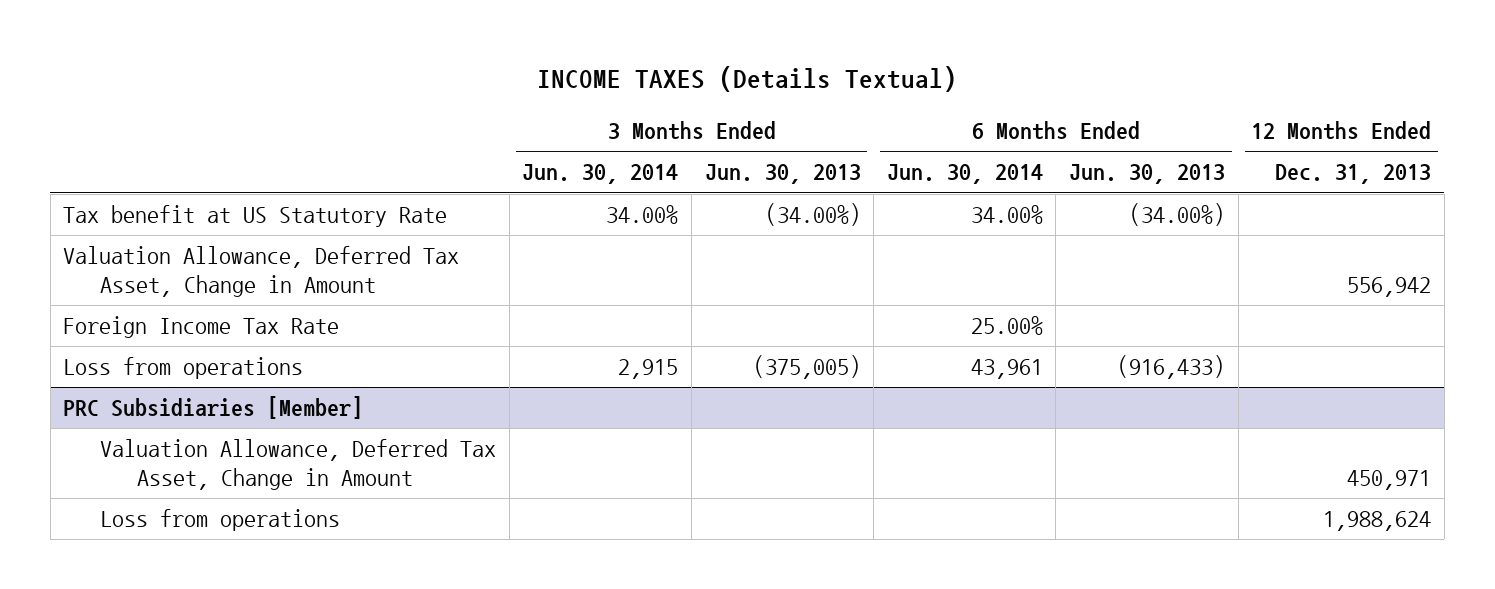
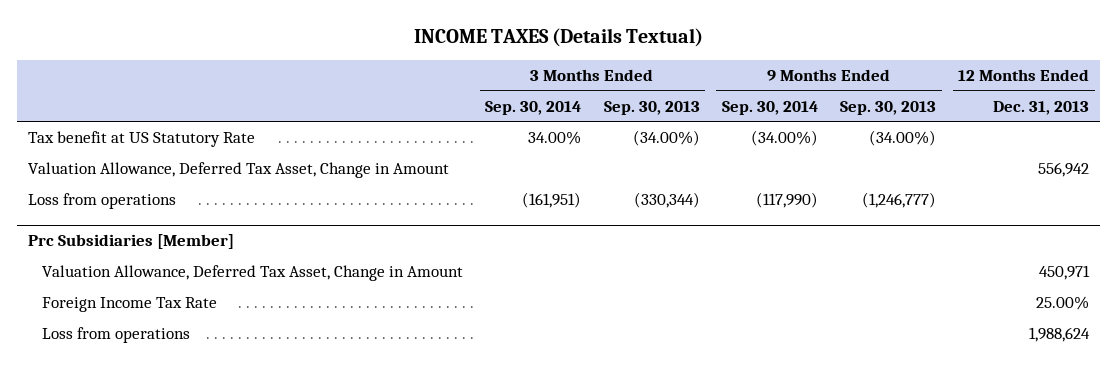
- | 3 Months Ended Jun. 30, 2014 | 3 Months Ended Jun. 30, 2013 | 6 Months Ended Jun. 30, 2014 | 6 Months Ended Jun. 30, 2013 | 12 Months Ended Dec. 31, 2013
+ | 3 Months Ended Sep. 30, 2014 | 3 Months Ended Sep. 30, 2013 | 9 Months Ended Sep. 30, 2014 | 9 Months Ended Sep. 30, 2013 | 12 Months Ended Dec. 31, 2013
- Foreign Income Tax Rate | | | 25.00% | |
- PRC Subsidiaries [Member]
+ Prc Subsidiaries [Member]
+ Foreign Income Tax Rate | | | | | 25.00%

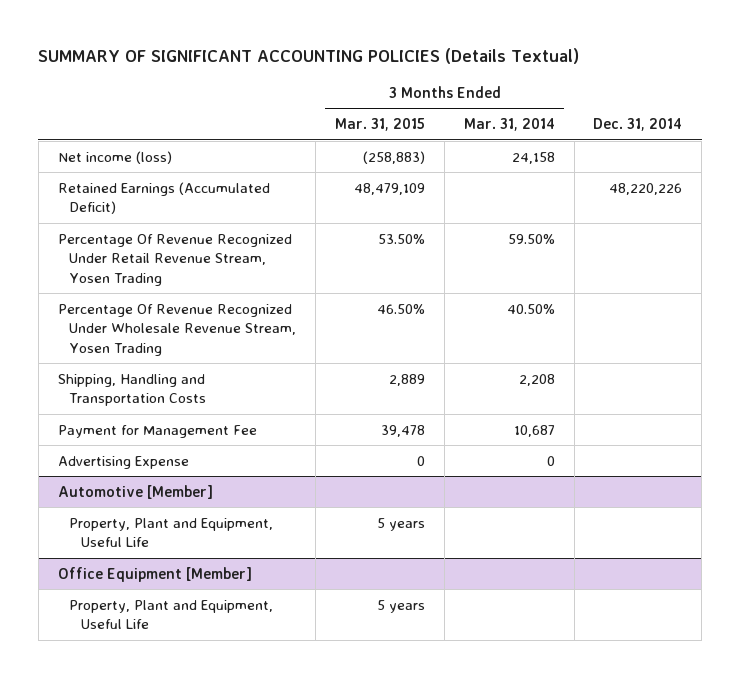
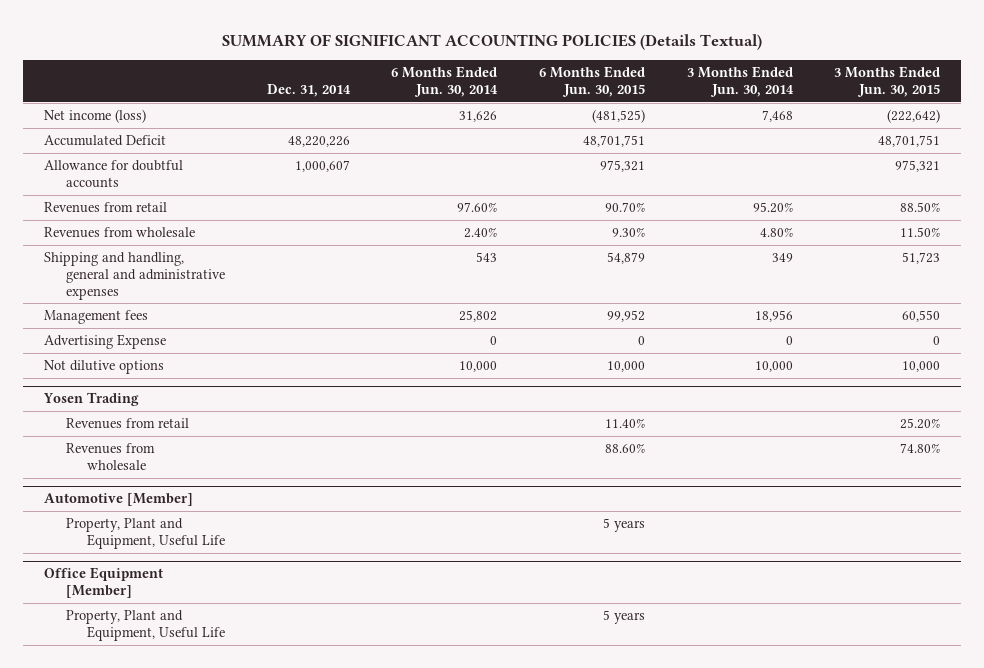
- | 3 Months Ended Mar. 31, 2015 | 3 Months Ended Mar. 31, 2014 | Dec. 31, 2014
+ | Dec. 31, 2014 | 6 Months Ended Jun. 30, 2014 | 6 Months Ended Jun. 30, 2015 | 3 Months Ended Jun. 30, 2014 | 3 Months Ended Jun. 30, 2015
- Retained Earnings (Accumulated Deficit) | 48,479,109 | | 48,220,226
- Percentage Of Revenue Recognized Under Retail Revenue Stream, Yosen Trading | 53.50% | 59.50% |
- Percentage Of Revenue Recognized Under Wholesale Revenue Stream, Yosen Trading | 46.50% | 40.50% |
- Shipping, Handling and Transportation Costs | 2,889 | 2,208 |
- Payment for Management Fee | 39,478 | 10,687 |
+ Accumulated Deficit | 48,220,226 | | 48,701,751 | | 48,701,751
+ Allowance for doubtful accounts | 1,000,607 | | 975,321 | | 975,321
+ Revenues from retail | | 97.60% | 90.70% | 95.20% | 88.50%
+ Revenues from wholesale | | 2.40% | 9.30% | 4.80% | 11.50%
+ Shipping and handling, general and administrative expenses | | 543 | 54,879 | 349 | 51,723
+ Management fees | | 25,802 | 99,952 | 18,956 | 60,550
+ Not dilutive options | | 10,000 | 10,000 | 10,000 | 10,000
+ Yosen Trading
+ Revenues from retail | | | 11.40% | | 25.20%
+ Revenues from wholesale | | | 88.60% | | 74.80%

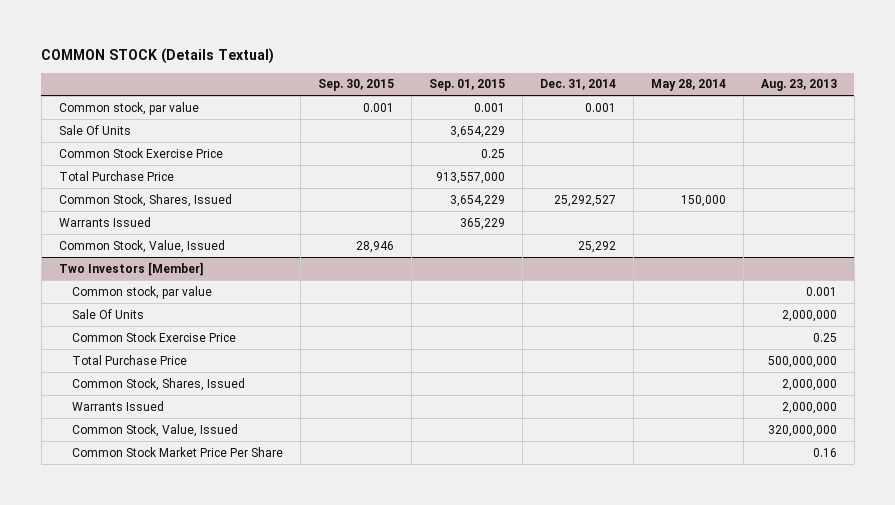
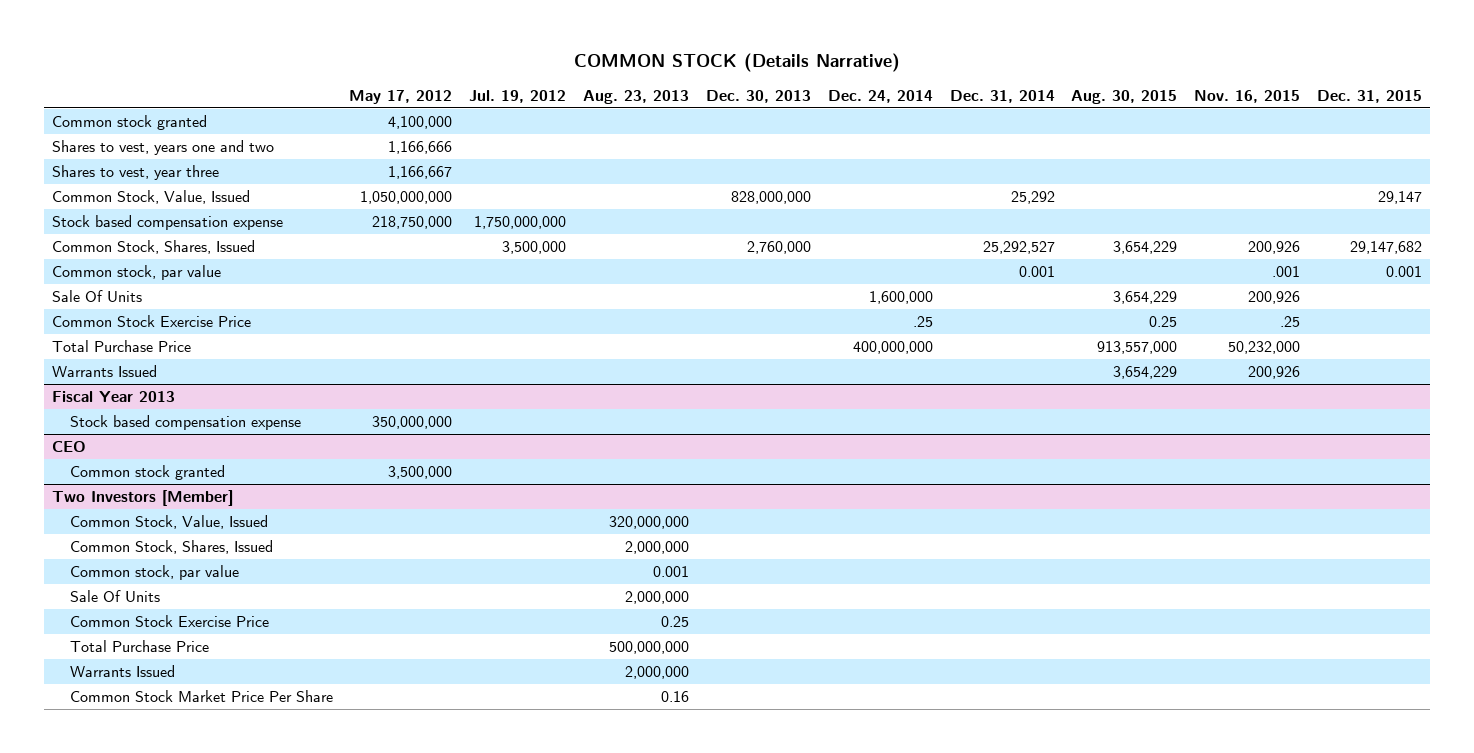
- COMMON STOCK (Details Textual)
+ COMMON STOCK (Details Narrative)
- | Sep. 30, 2015 | Sep. 01, 2015 | Dec. 31, 2014 | May 28, 2014 | Aug. 23, 2013
+ | May 17, 2012 | Jul. 19, 2012 | Aug. 23, 2013 | Dec. 30, 2013 | Dec. 24, 2014 | Dec. 31, 2014 | Aug. 30, 2015 | Nov. 16, 2015 | Dec. 31, 2015
+ Common stock granted | 4,100,000 | | | | | | | |
+ Shares to vest, years one and two | 1,166,666 | | | | | | | |
+ Shares to vest, year three | 1,166,667 | | | | | | | |
moved up: Common Stock, Value, Issued | 1,050,000,000 | | | 828,000,000 | | 25,292 | | | 29,147
+ Stock based compensation expense | 218,750,000 | 1,750,000,000 | | | | | | |
moved up: Common Stock, Shares, Issued | | 3,500,000 | | 2,760,000 | | 25,292,527 | 3,654,229 | 200,926 | 29,147,682
+ Fiscal Year 2013
+ Stock based compensation expense | 350,000,000 | | | | | | | |
+ CEO
+ Common stock granted | 3,500,000 | | | | | | | |
@ Two Investors [Member]
moved up: Common Stock, Value, Issued | | | 320,000,000 | | | | | |
moved up: Common Stock, Shares, Issued | | | 2,000,000 | | | | | |

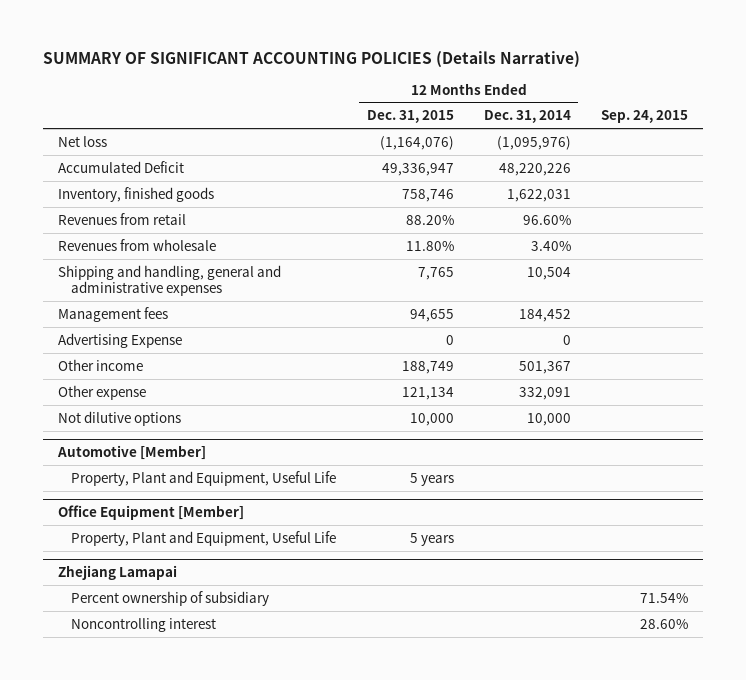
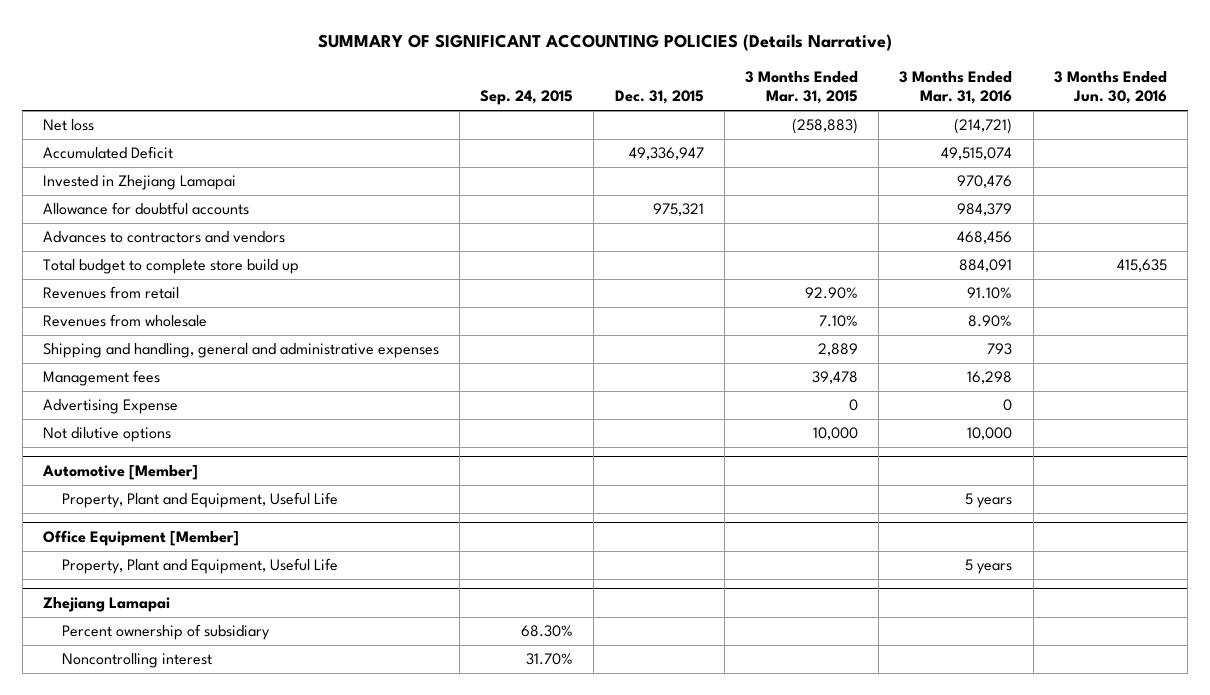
- | 12 Months Ended Dec. 31, 2015 | 12 Months Ended Dec. 31, 2014 | Sep. 24, 2015
+ | Sep. 24, 2015 | Dec. 31, 2015 | 3 Months Ended Mar. 31, 2015 | 3 Months Ended Mar. 31, 2016 | 3 Months Ended Jun. 30, 2016
- Inventory, finished goods | 758,746 | 1,622,031 |
+ Invested in Zhejiang Lamapai | | | | 970,476 |
+ Allowance for doubtful accounts | | 975,321 | | 984,379 |
+ Advances to contractors and vendors | | | | 468,456 |
+ Total budget to complete store build up | | | | 884,091 | 415,635
- Other income | 188,749 | 501,367 |
- Other expense | 121,134 | 332,091 |
@ Zhejiang Lamapai
- Percent ownership of subsidiary | | | 71.54%
- Noncontrolling interest | | | 28.60%
+ Percent ownership of subsidiary | 68.30% | | | |
+ Noncontrolling interest | 31.70% | | | |

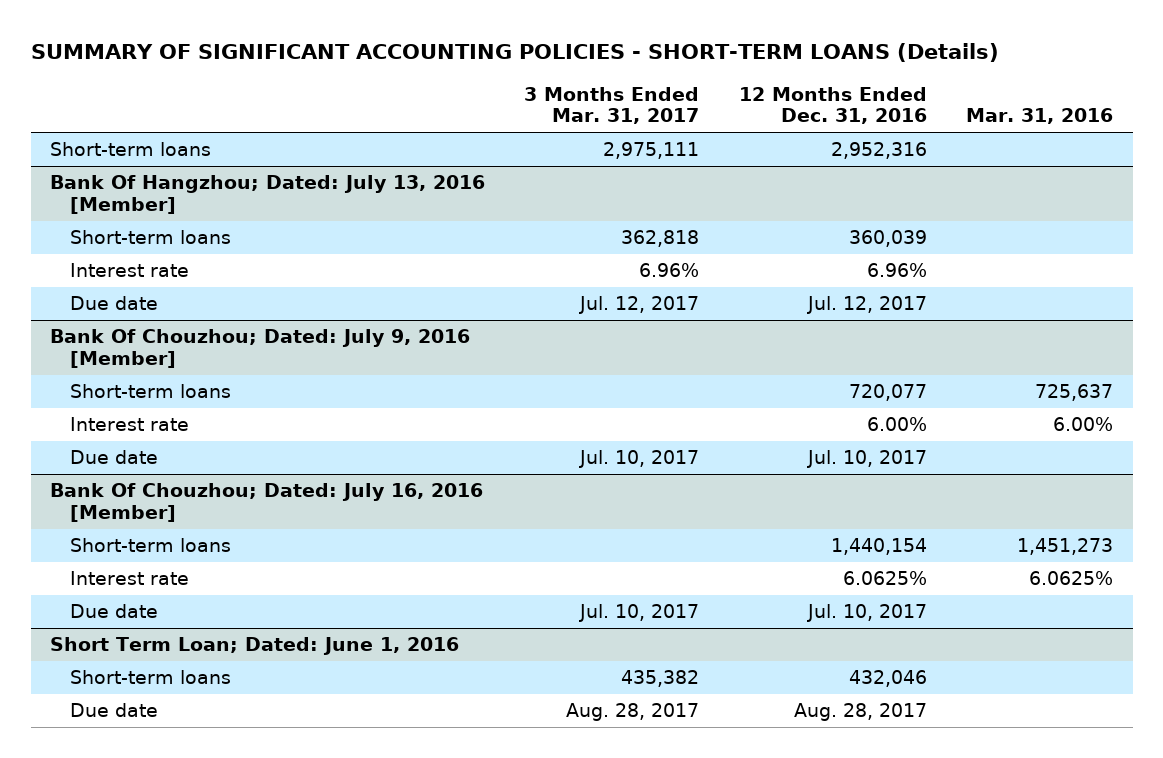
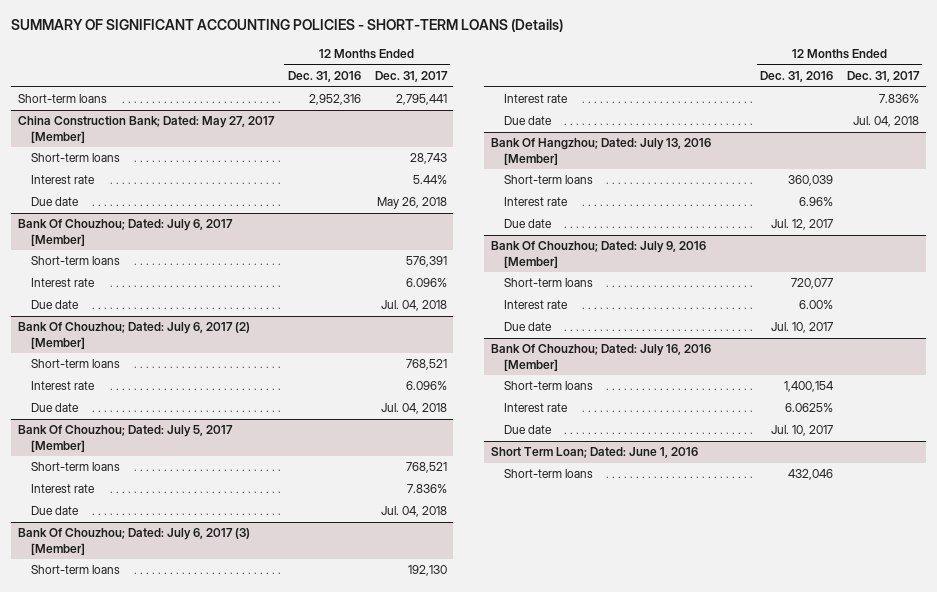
- | 3 Months Ended Mar. 31, 2017 | 12 Months Ended Dec. 31, 2016 | Mar. 31, 2016
+ | 12 Months Ended Dec. 31, 2016 | 12 Months Ended Dec. 31, 2017
+ China Construction Bank; Dated: May 27, 2017 [Member]
+ Short-term loans | | 28,743
+ Interest rate | | 5.44%
+ Due date | | May 26, 2018
+ Bank Of Chouzhou; Dated: July 6, 2017 [Member]
+ Short-term loans | | 576,391
+ Interest rate | | 6.096%
+ Due date | | Jul. 04, 2018
+ Bank Of Chouzhou; Dated: July 6, 2017 (2) [Member]
+ Short-term loans | | 768,521
+ Interest rate | | 6.096%
+ Due date | | Jul. 04, 2018
+ Bank Of Chouzhou; Dated: July 5, 2017 [Member]
+ Short-term loans | | 768,521
+ Interest rate | | 7.836%
+ Due date | | Jul. 04, 2018
+ Bank Of Chouzhou; Dated: July 6, 2017 (3) [Member]
+ Short-term loans | | 192,130
+ Interest rate | | 7.836%
+ Due date | | Jul. 04, 2018
@ Bank Of Chouzhou; Dated: July 16, 2016 [Member]
- Short-term loans | | 1,440,154 | 1,451,273
+ Short-term loans | 1,400,154 |
@ Short Term Loan; Dated: June 1, 2016
- Due date | Aug. 28, 2017 | Aug. 28, 2017 |

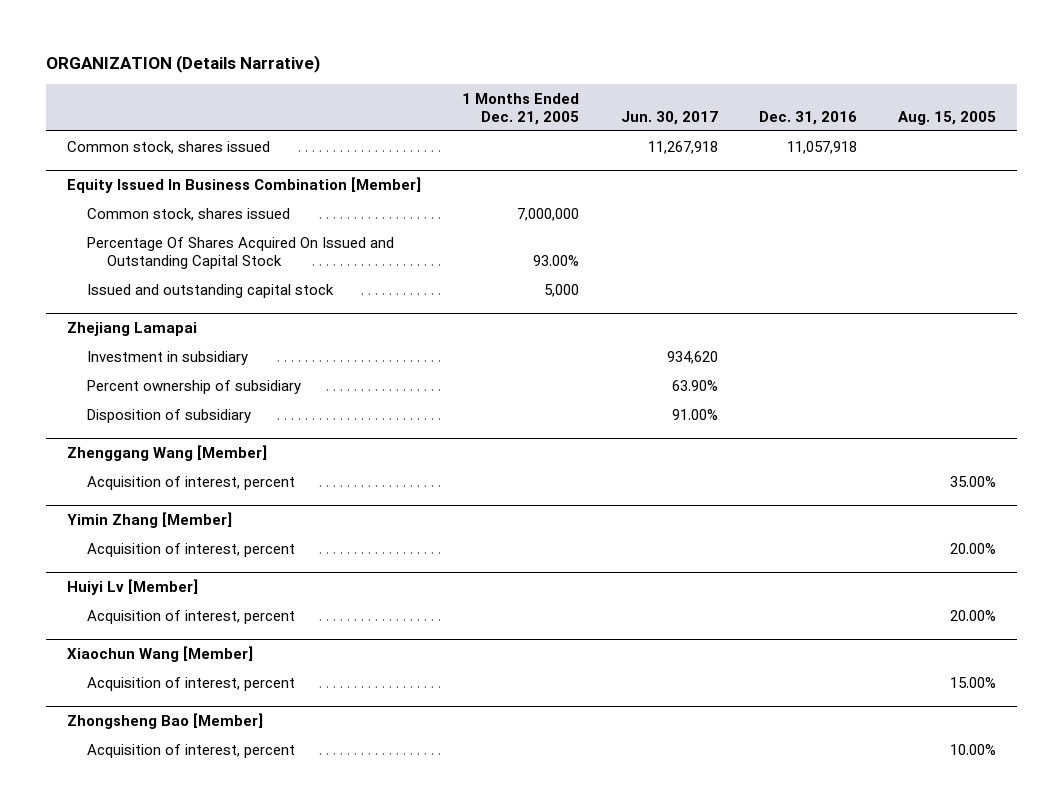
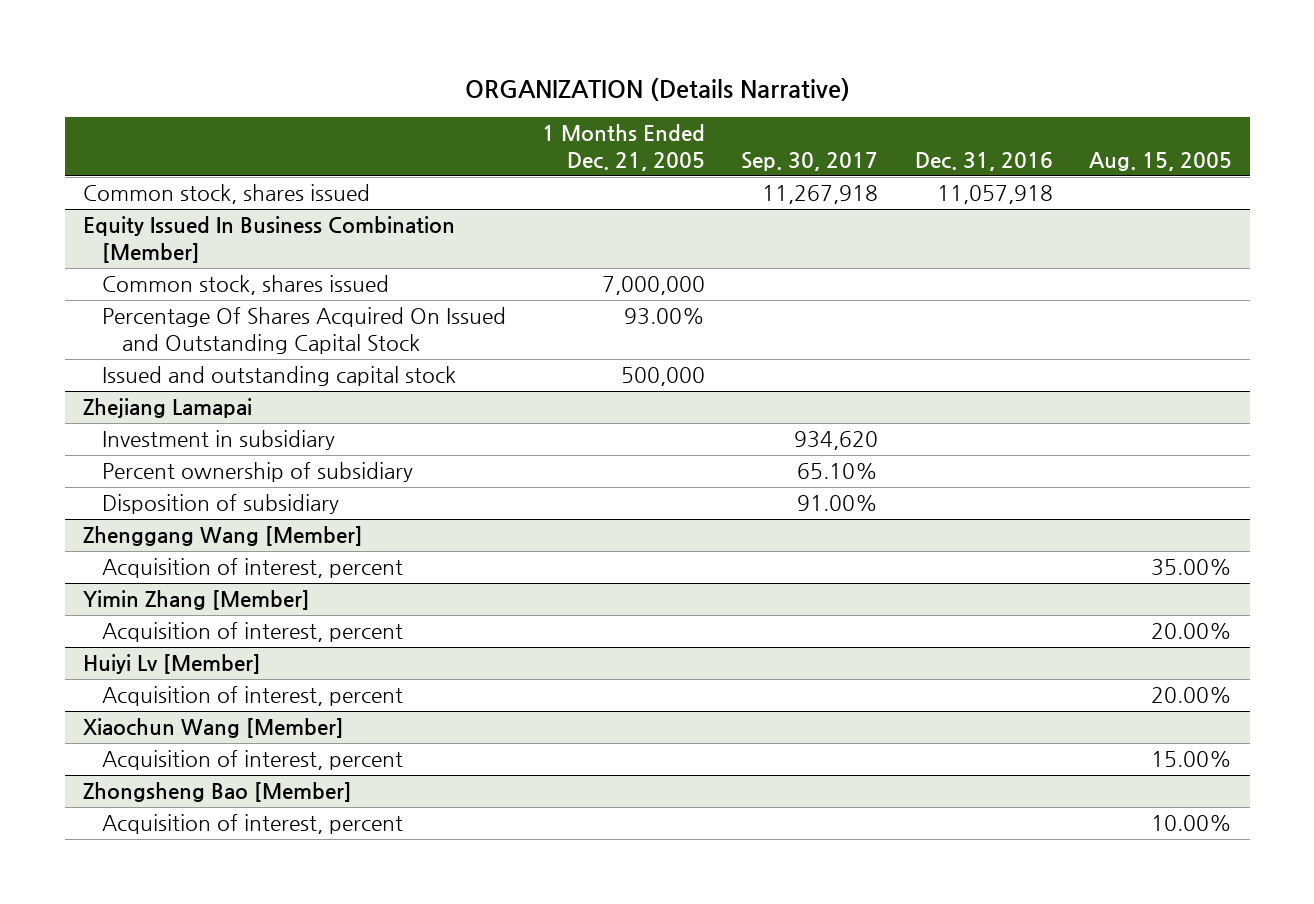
- | 1 Months Ended Dec. 21, 2005 | Jun. 30, 2017 | Dec. 31, 2016 | Aug. 15, 2005
+ | 1 Months Ended Dec. 21, 2005 | Sep. 30, 2017 | Dec. 31, 2016 | Aug. 15, 2005
@ Equity Issued In Business Combination [Member]
- Issued and outstanding capital stock | 5,000 | | |
+ Issued and outstanding capital stock | 500,000 | | |

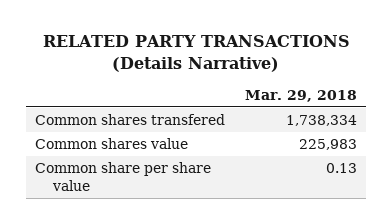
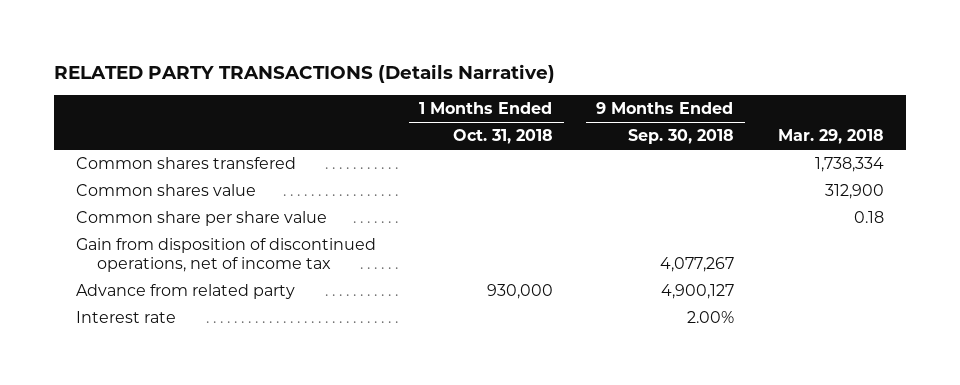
- | Mar. 29, 2018
+ | 1 Months Ended Oct. 31, 2018 | 9 Months Ended Sep. 30, 2018 | Mar. 29, 2018
- Common shares value | 225,983
- Common share per share value | 0.13
+ Common shares value | | | 312,900
+ Common share per share value | | | 0.18
+ Gain from disposition of discontinued operations, net of income tax | | 4,077,267 |
+ Advance from related party | 930,000 | 4,900,127 |
+ Interest rate | | 2.00% |

